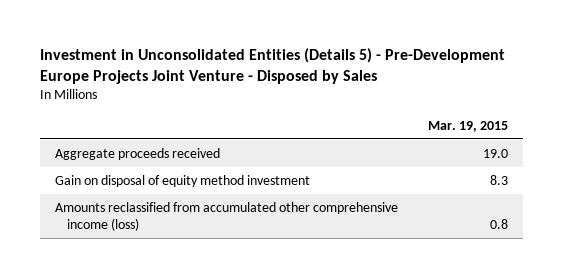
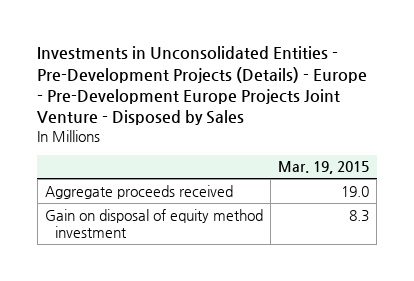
- Investment in Unconsolidated Entities (Details 5) - Pre-Development Europe Projects Joint Venture - Disposed by Sales
+ Investments in Unconsolidated Entities - Pre-Development Projects (Details) - Europe - Pre-Development Europe Projects Joint Venture - Disposed by Sales
- Amounts reclassified from accumulated other comprehensive income (loss) | 0.8

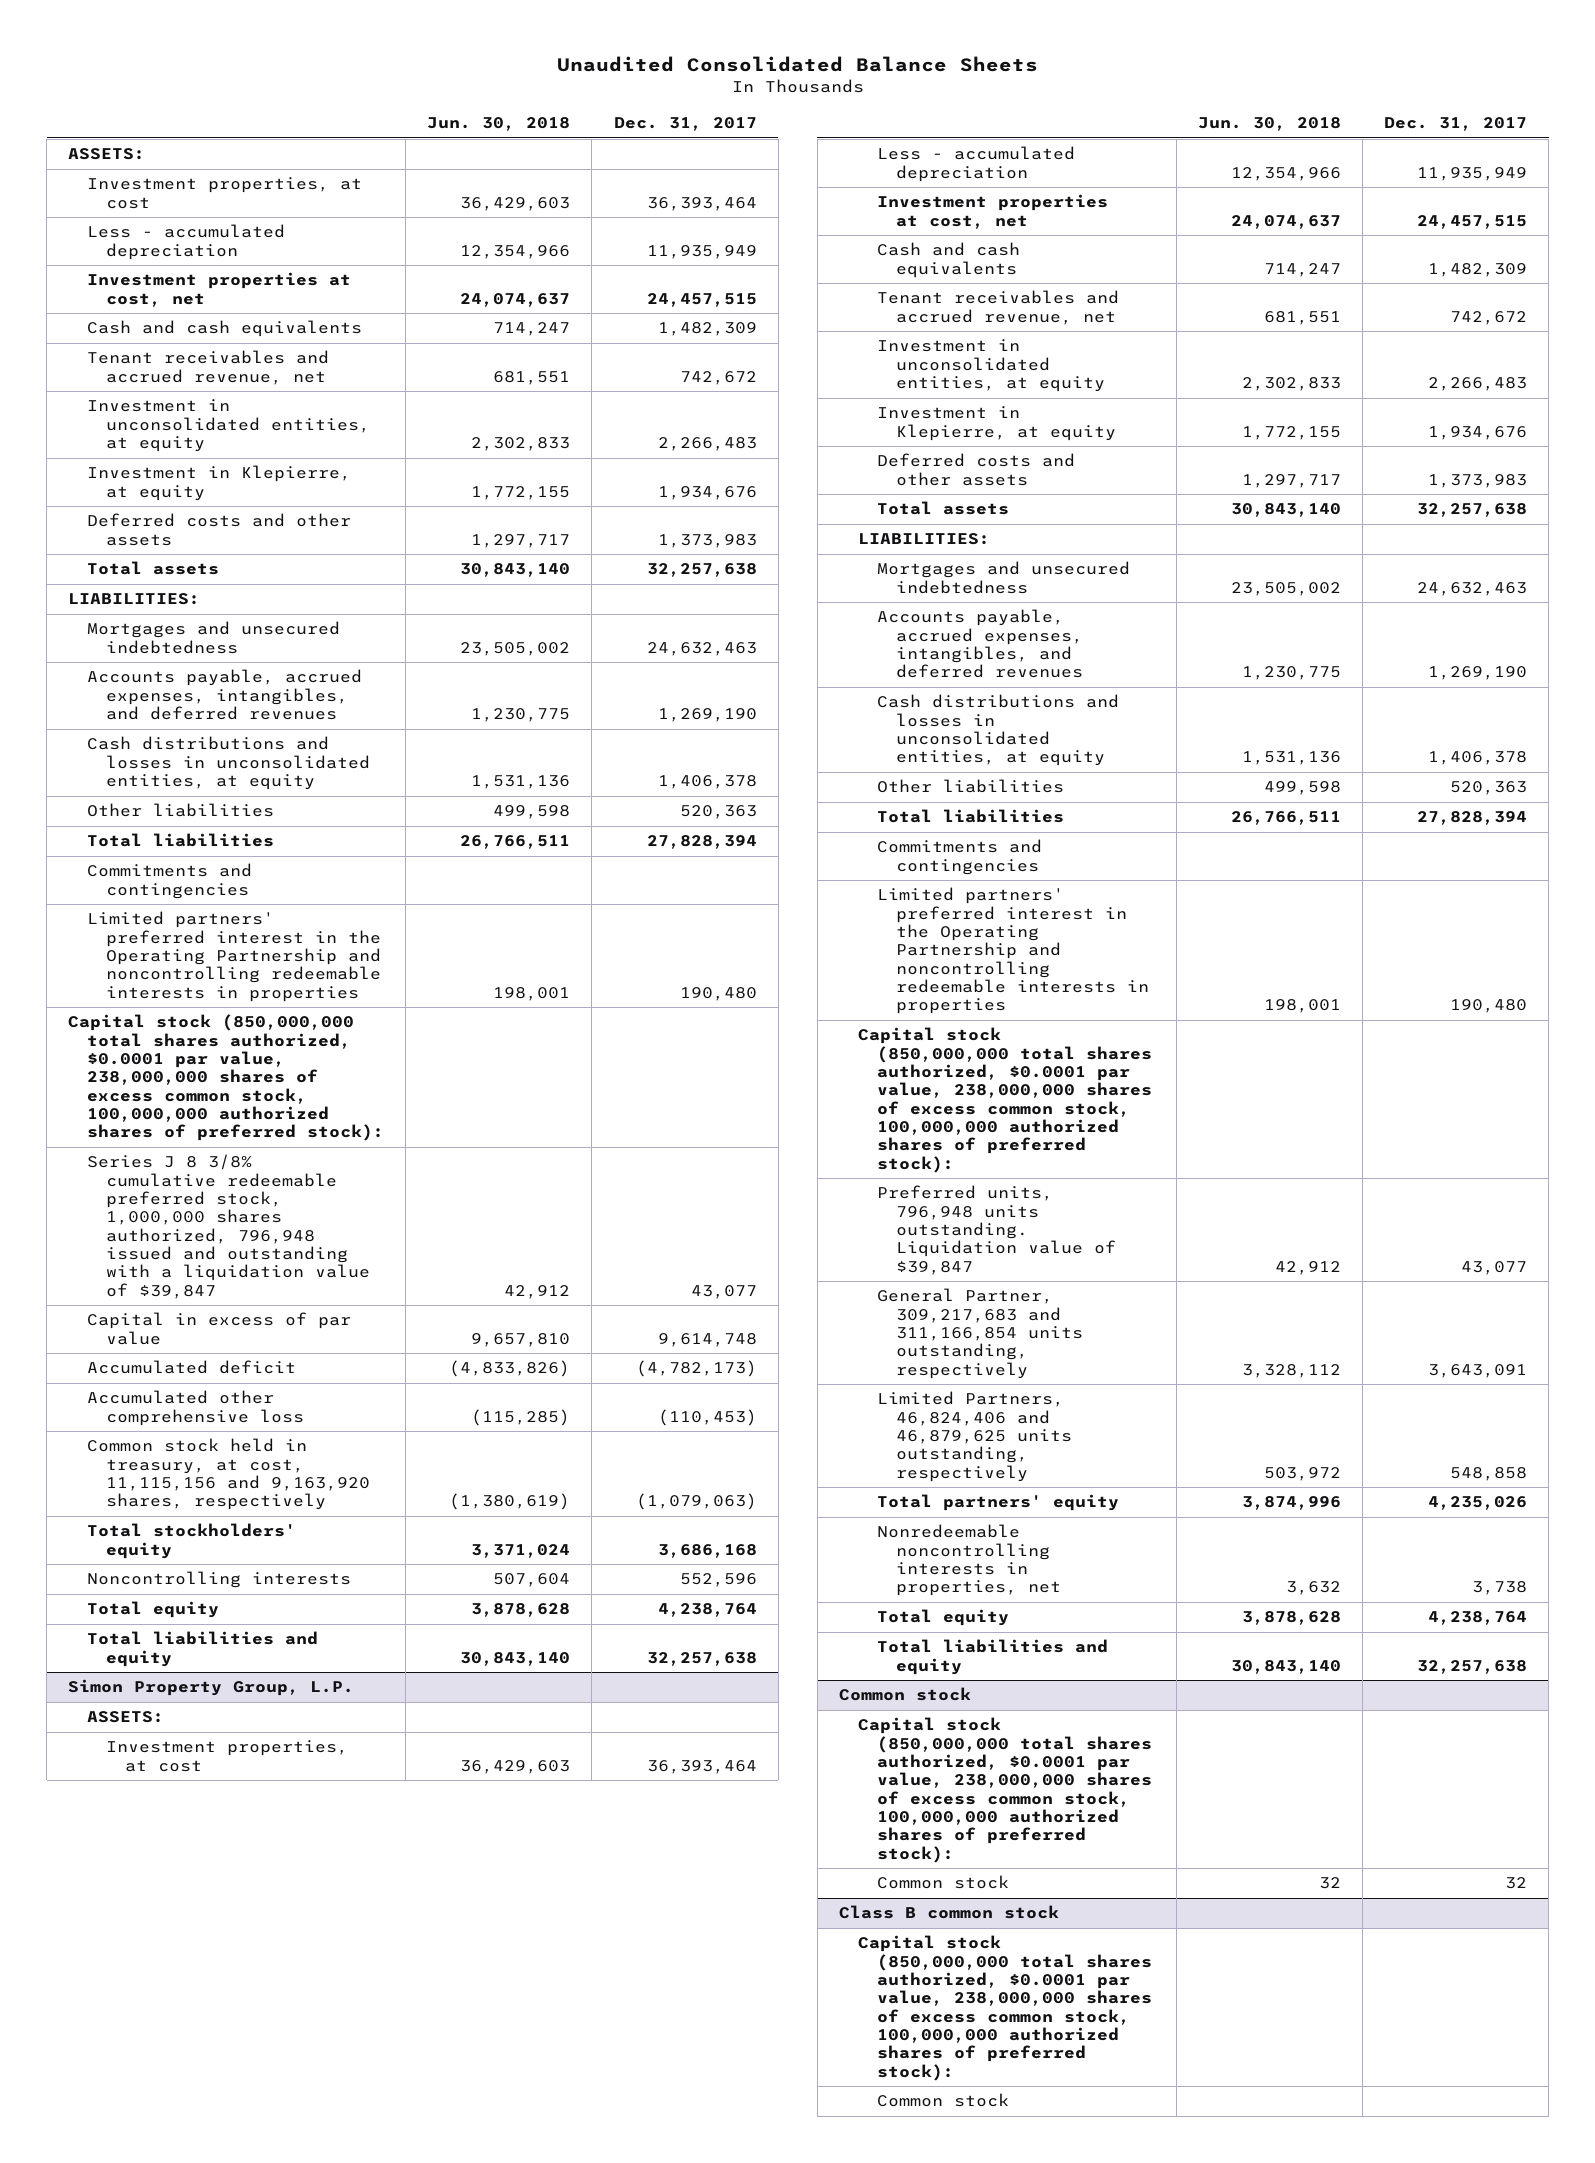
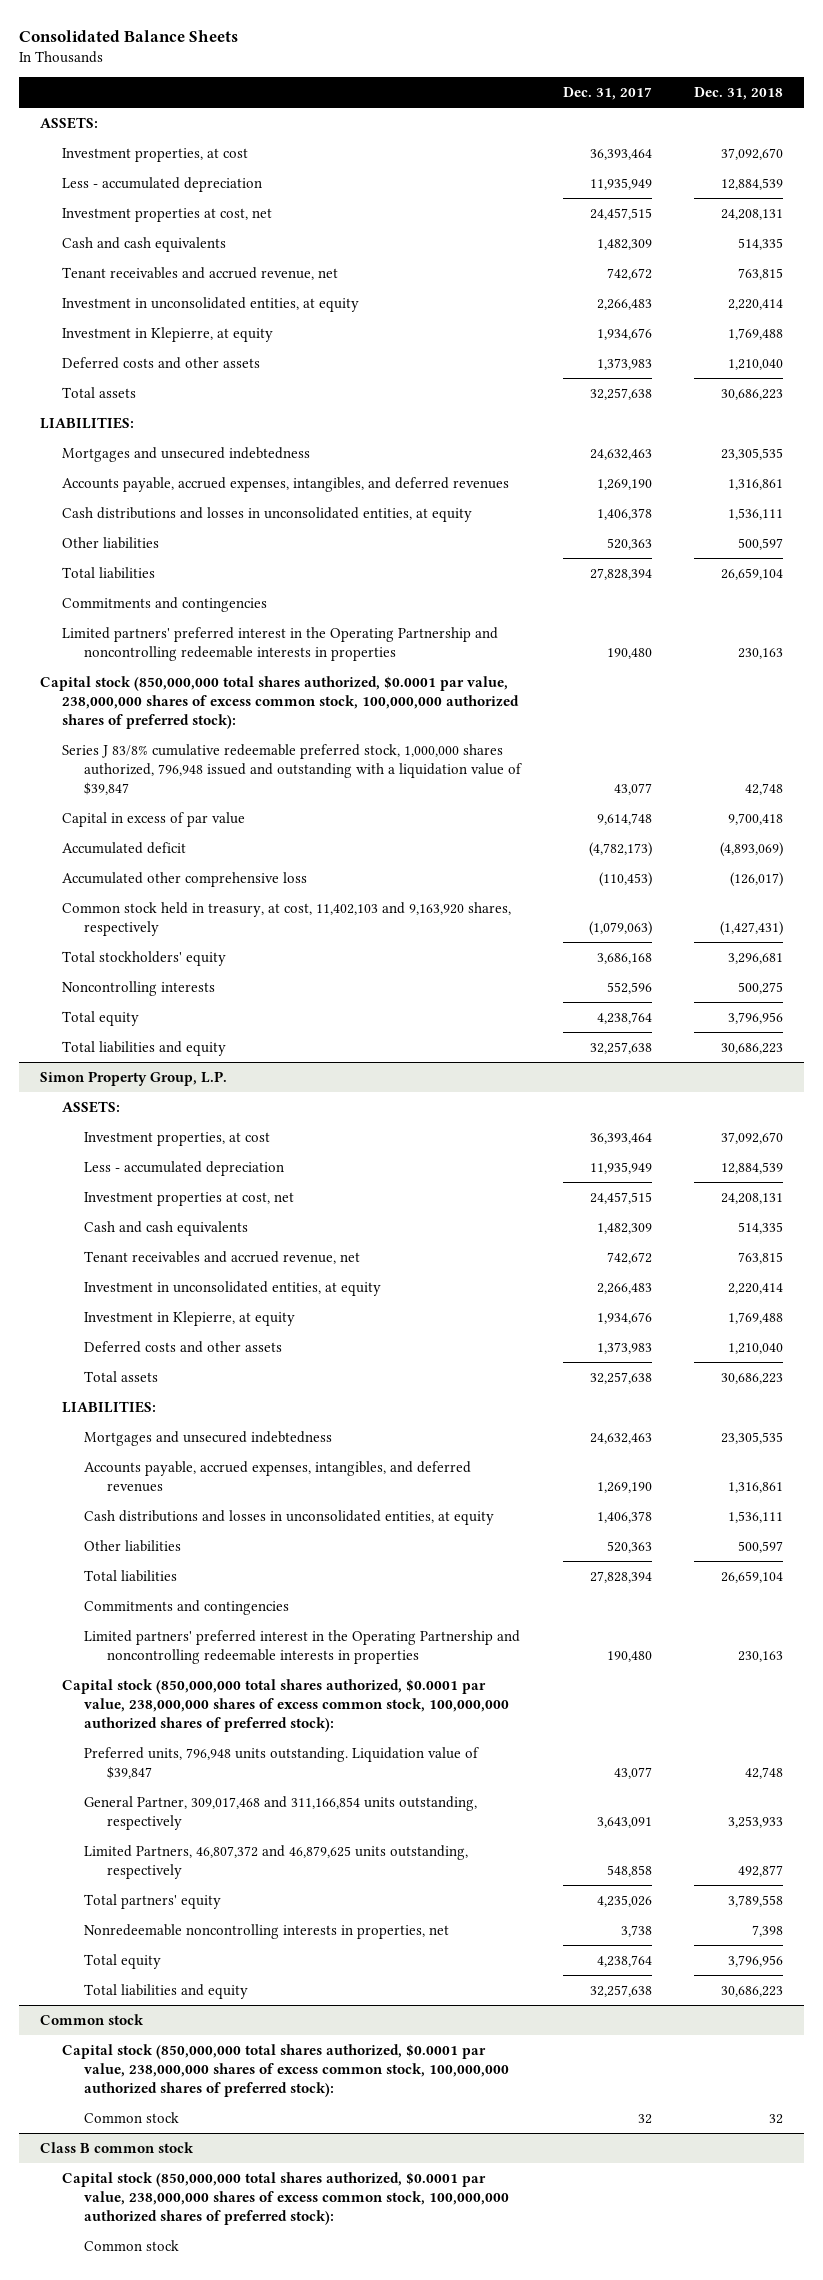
- Unaudited Consolidated Balance Sheets
+ Consolidated Balance Sheets
- | Jun. 30, 2018 | Dec. 31, 2017
+ | Dec. 31, 2017 | Dec. 31, 2018
- Series J 8 3/8% cumulative redeemable preferred stock, 1,000,000 shares authorized, 796,948 issued and outstanding with a liquidation value of $39,847 | 42,912 | 43,077
+ Series J 83/8% cumulative redeemable preferred stock, 1,000,000 shares authorized, 796,948 issued and outstanding with a liquidation value of $39,847 | 43,077 | 42,748
- Common stock held in treasury, at cost, 11,115,156 and 9,163,920 shares, respectively | (1,380,619) | (1,079,063)
+ Common stock held in treasury, at cost, 11,402,103 and 9,163,920 shares, respectively | (1,079,063) | (1,427,431)
@ Simon Property Group, L.P.
- General Partner, 309,217,683 and 311,166,854 units outstanding, respectively | 3,328,112 | 3,643,091
- Limited Partners, 46,824,406 and 46,879,625 units outstanding, respectively | 503,972 | 548,858
+ General Partner, 309,017,468 and 311,166,854 units outstanding, respectively | 3,643,091 | 3,253,933
+ Limited Partners, 46,807,372 and 46,879,625 units outstanding, respectively | 548,858 | 492,877

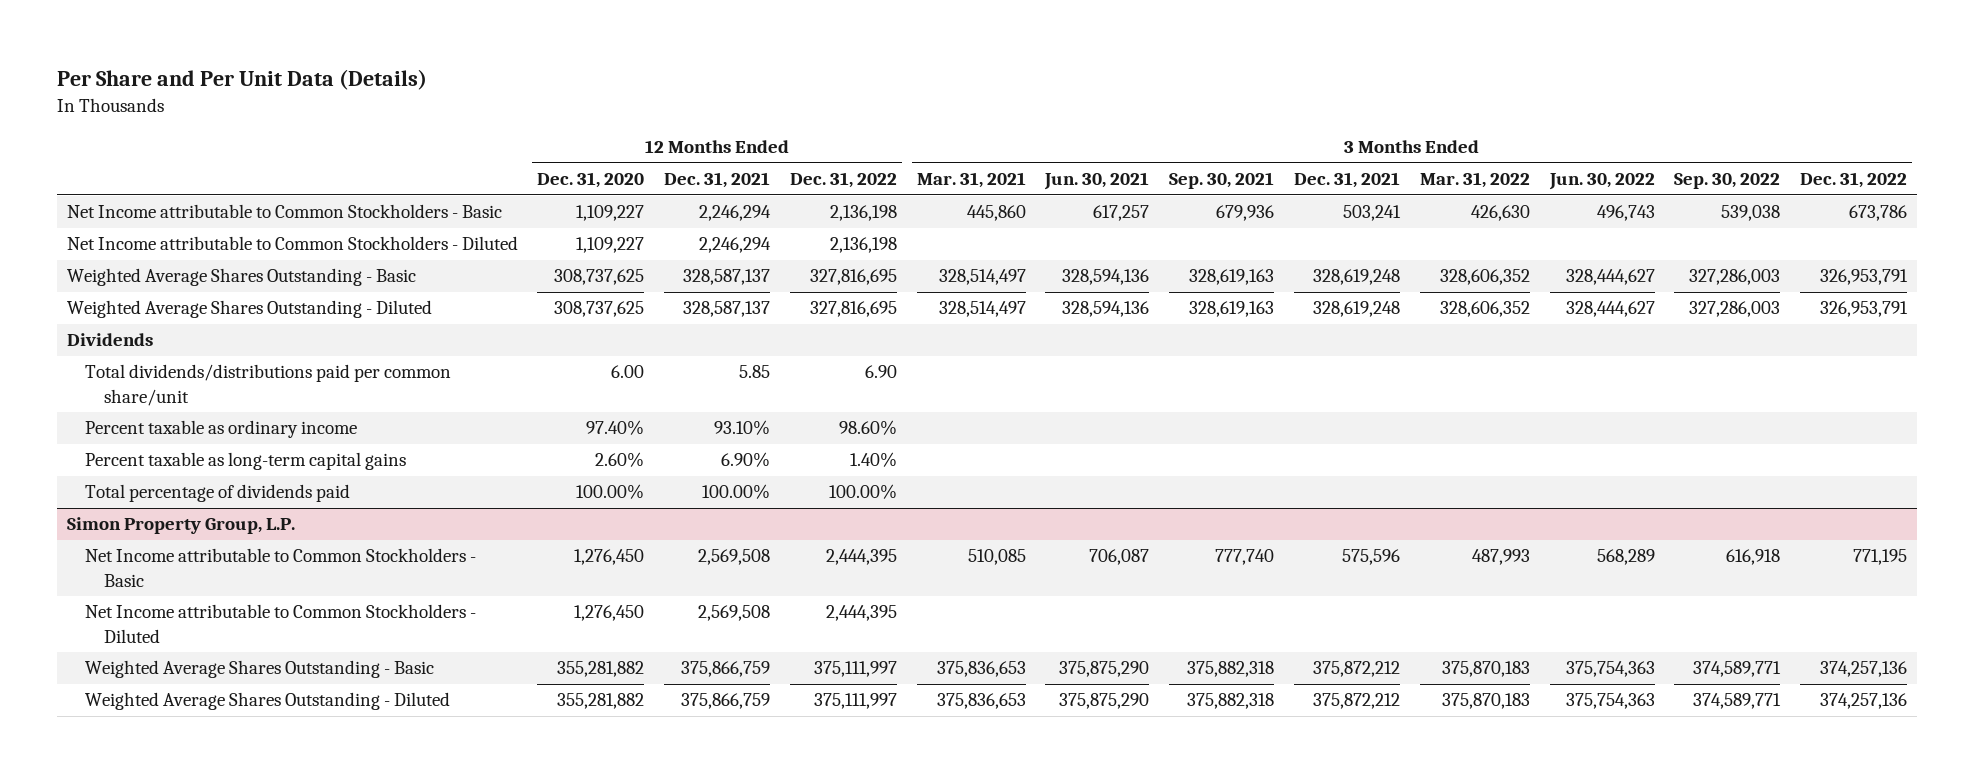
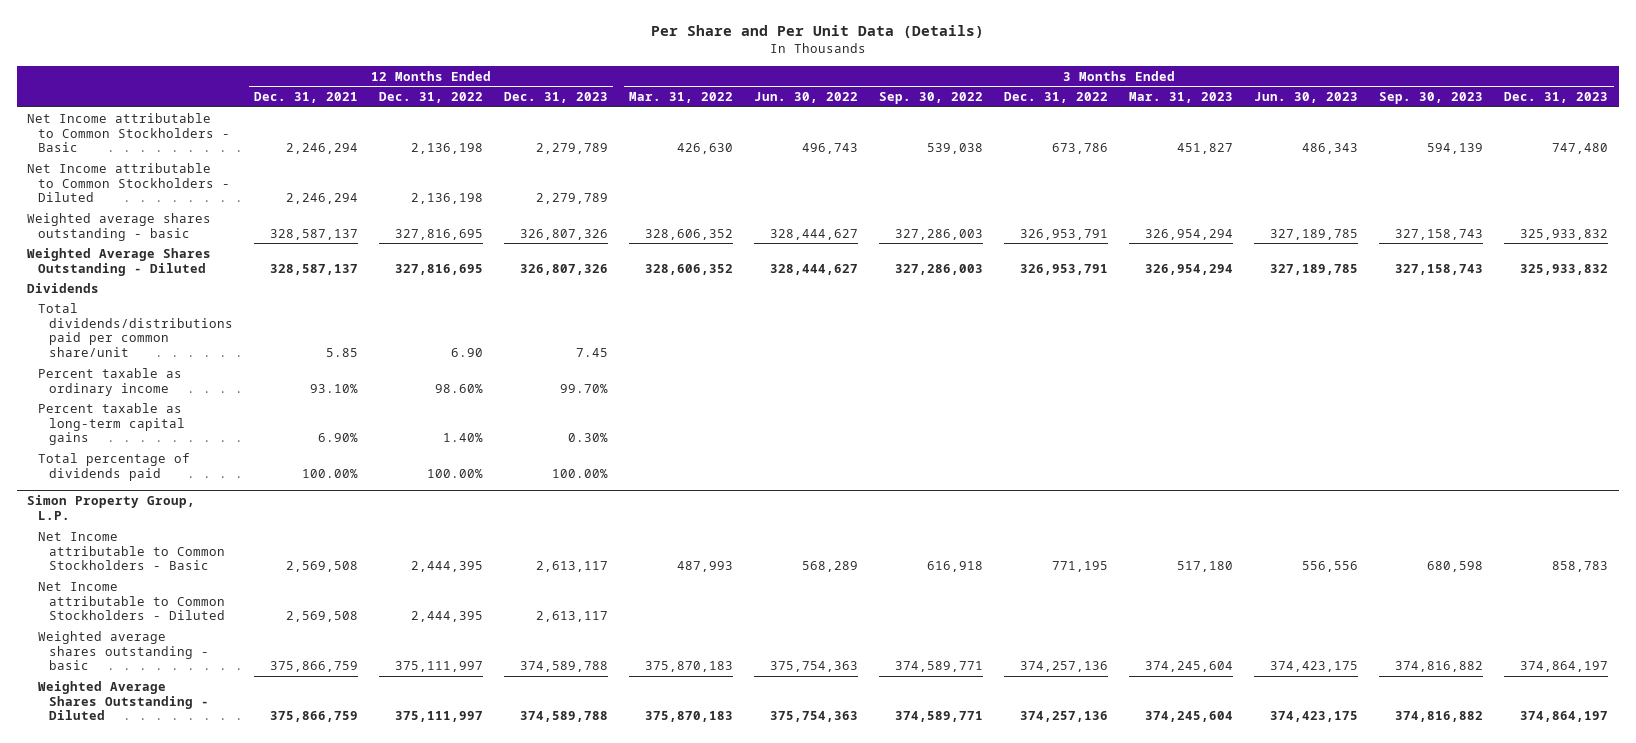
- | 12 Months Ended Dec. 31, 2020 | 12 Months Ended Dec. 31, 2021 | 12 Months Ended Dec. 31, 2022 | 3 Months Ended Mar. 31, 2021 | 3 Months Ended Jun. 30, 2021 | 3 Months Ended Sep. 30, 2021 | 3 Months Ended Dec. 31, 2021 | 3 Months Ended Mar. 31, 2022 | 3 Months Ended Jun. 30, 2022 | 3 Months Ended Sep. 30, 2022 | 3 Months Ended Dec. 31, 2022
+ | 12 Months Ended Dec. 31, 2021 | 12 Months Ended Dec. 31, 2022 | 12 Months Ended Dec. 31, 2023 | 3 Months Ended Mar. 31, 2022 | 3 Months Ended Jun. 30, 2022 | 3 Months Ended Sep. 30, 2022 | 3 Months Ended Dec. 31, 2022 | 3 Months Ended Mar. 31, 2023 | 3 Months Ended Jun. 30, 2023 | 3 Months Ended Sep. 30, 2023 | 3 Months Ended Dec. 31, 2023
- Weighted Average Shares Outstanding - Basic | 308,737,625 | 328,587,137 | 327,816,695 | 328,514,497 | 328,594,136 | 328,619,163 | 328,619,248 | 328,606,352 | 328,444,627 | 327,286,003 | 326,953,791
+ Weighted average shares outstanding - basic | 328,587,137 | 327,816,695 | 326,807,326 | 328,606,352 | 328,444,627 | 327,286,003 | 326,953,791 | 326,954,294 | 327,189,785 | 327,158,743 | 325,933,832
@ Simon Property Group, L.P.
- Weighted Average Shares Outstanding - Basic | 355,281,882 | 375,866,759 | 375,111,997 | 375,836,653 | 375,875,290 | 375,882,318 | 375,872,212 | 375,870,183 | 375,754,363 | 374,589,771 | 374,257,136
+ Weighted average shares outstanding - basic | 375,866,759 | 375,111,997 | 374,589,788 | 375,870,183 | 375,754,363 | 374,589,771 | 374,257,136 | 374,245,604 | 374,423,175 | 374,816,882 | 374,864,197

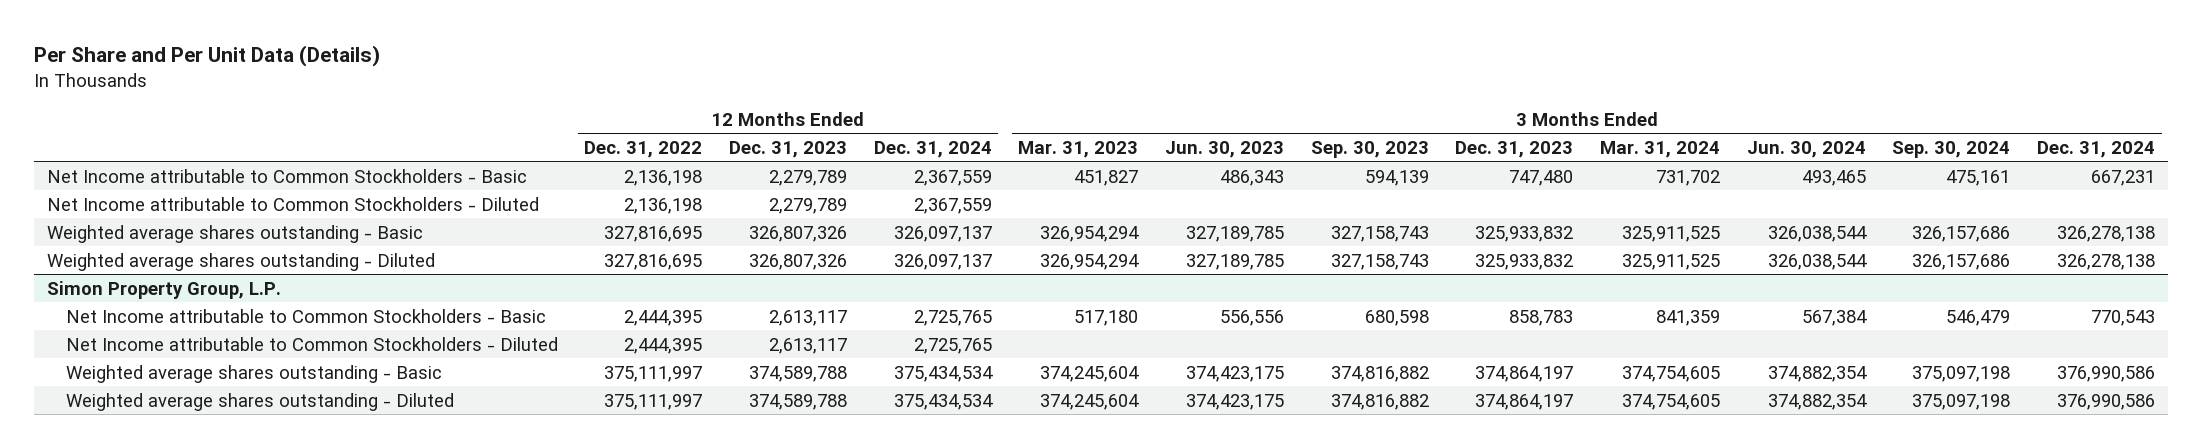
- | 12 Months Ended Dec. 31, 2021 | 12 Months Ended Dec. 31, 2022 | 12 Months Ended Dec. 31, 2023 | 3 Months Ended Mar. 31, 2022 | 3 Months Ended Jun. 30, 2022 | 3 Months Ended Sep. 30, 2022 | 3 Months Ended Dec. 31, 2022 | 3 Months Ended Mar. 31, 2023 | 3 Months Ended Jun. 30, 2023 | 3 Months Ended Sep. 30, 2023 | 3 Months Ended Dec. 31, 2023
+ | 12 Months Ended Dec. 31, 2022 | 12 Months Ended Dec. 31, 2023 | 12 Months Ended Dec. 31, 2024 | 3 Months Ended Mar. 31, 2023 | 3 Months Ended Jun. 30, 2023 | 3 Months Ended Sep. 30, 2023 | 3 Months Ended Dec. 31, 2023 | 3 Months Ended Mar. 31, 2024 | 3 Months Ended Jun. 30, 2024 | 3 Months Ended Sep. 30, 2024 | 3 Months Ended Dec. 31, 2024
- Weighted average shares outstanding - basic | 328,587,137 | 327,816,695 | 326,807,326 | 328,606,352 | 328,444,627 | 327,286,003 | 326,953,791 | 326,954,294 | 327,189,785 | 327,158,743 | 325,933,832
- Weighted Average Shares Outstanding - Diluted | 328,587,137 | 327,816,695 | 326,807,326 | 328,606,352 | 328,444,627 | 327,286,003 | 326,953,791 | 326,954,294 | 327,189,785 | 327,158,743 | 325,933,832
- Dividends
- Total dividends/distributions paid per common share/unit | 5.85 | 6.90 | 7.45 | | | | | | | |
- Percent taxable as ordinary income | 93.10% | 98.60% | 99.70% | | | | | | | |
- Percent taxable as long-term capital gains | 6.90% | 1.40% | 0.30% | | | | | | | |
- Total percentage of dividends paid | 100.00% | 100.00% | 100.00% | | | | | | | |
+ Weighted average shares outstanding - Basic | 327,816,695 | 326,807,326 | 326,097,137 | 326,954,294 | 327,189,785 | 327,158,743 | 325,933,832 | 325,911,525 | 326,038,544 | 326,157,686 | 326,278,138
+ Weighted average shares outstanding - Diluted | 327,816,695 | 326,807,326 | 326,097,137 | 326,954,294 | 327,189,785 | 327,158,743 | 325,933,832 | 325,911,525 | 326,038,544 | 326,157,686 | 326,278,138
@ Simon Property Group, L.P.
- Weighted average shares outstanding - basic | 375,866,759 | 375,111,997 | 374,589,788 | 375,870,183 | 375,754,363 | 374,589,771 | 374,257,136 | 374,245,604 | 374,423,175 | 374,816,882 | 374,864,197
- Weighted Average Shares Outstanding - Diluted | 375,866,759 | 375,111,997 | 374,589,788 | 375,870,183 | 375,754,363 | 374,589,771 | 374,257,136 | 374,245,604 | 374,423,175 | 374,816,882 | 374,864,197
+ Weighted average shares outstanding - Basic | 375,111,997 | 374,589,788 | 375,434,534 | 374,245,604 | 374,423,175 | 374,816,882 | 374,864,197 | 374,754,605 | 374,882,354 | 375,097,198 | 376,990,586
+ Weighted average shares outstanding - Diluted | 375,111,997 | 374,589,788 | 375,434,534 | 374,245,604 | 374,423,175 | 374,816,882 | 374,864,197 | 374,754,605 | 374,882,354 | 375,097,198 | 376,990,586

